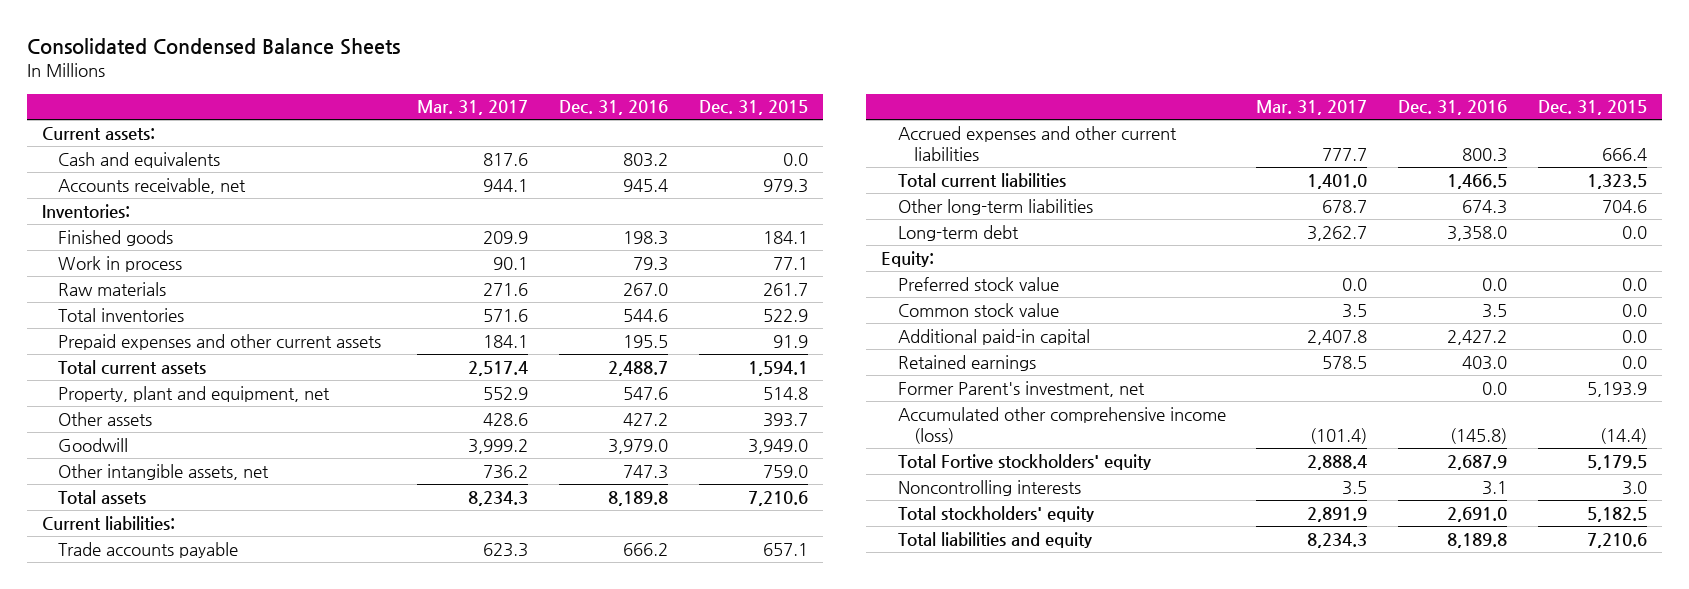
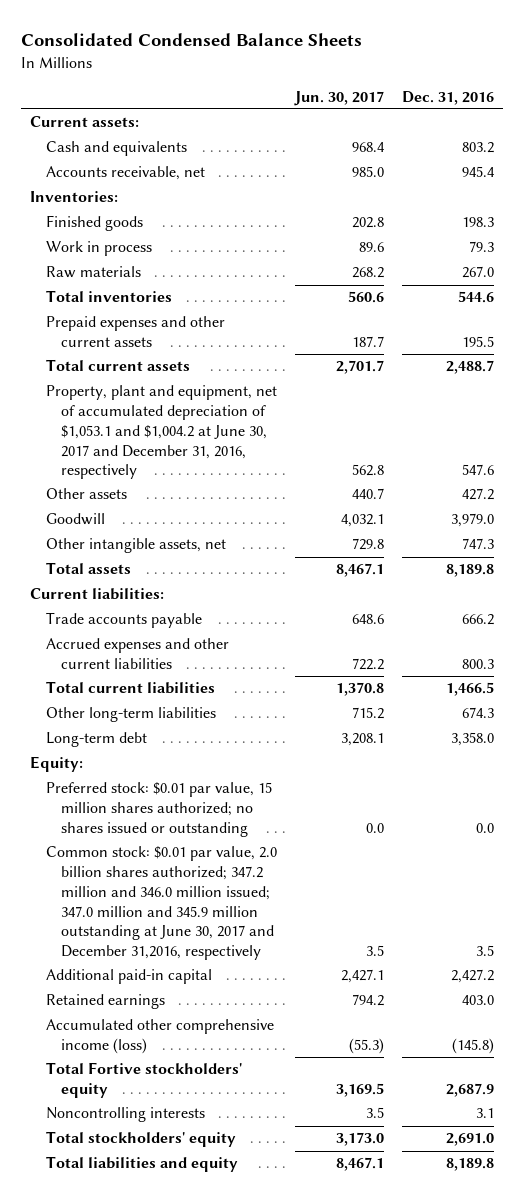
- | Mar. 31, 2017 | Dec. 31, 2016 | Dec. 31, 2015
+ | Jun. 30, 2017 | Dec. 31, 2016
- Property, plant and equipment, net | 552.9 | 547.6 | 514.8
+ Property, plant and equipment, net of accumulated depreciation of $1,053.1 and $1,004.2 at June 30, 2017 and December 31, 2016, respectively | 562.8 | 547.6
- Preferred stock value | 0.0 | 0.0 | 0.0
- Common stock value | 3.5 | 3.5 | 0.0
+ Preferred stock: $0.01 par value, 15 million shares authorized; no shares issued or outstanding | 0.0 | 0.0
+ Common stock: $0.01 par value, 2.0 billion shares authorized; 347.2 million and 346.0 million issued; 347.0 million and 345.9 million outstanding at June 30, 2017 and December 31,2016, respectively | 3.5 | 3.5
- Former Parent's investment, net | | 0.0 | 5,193.9

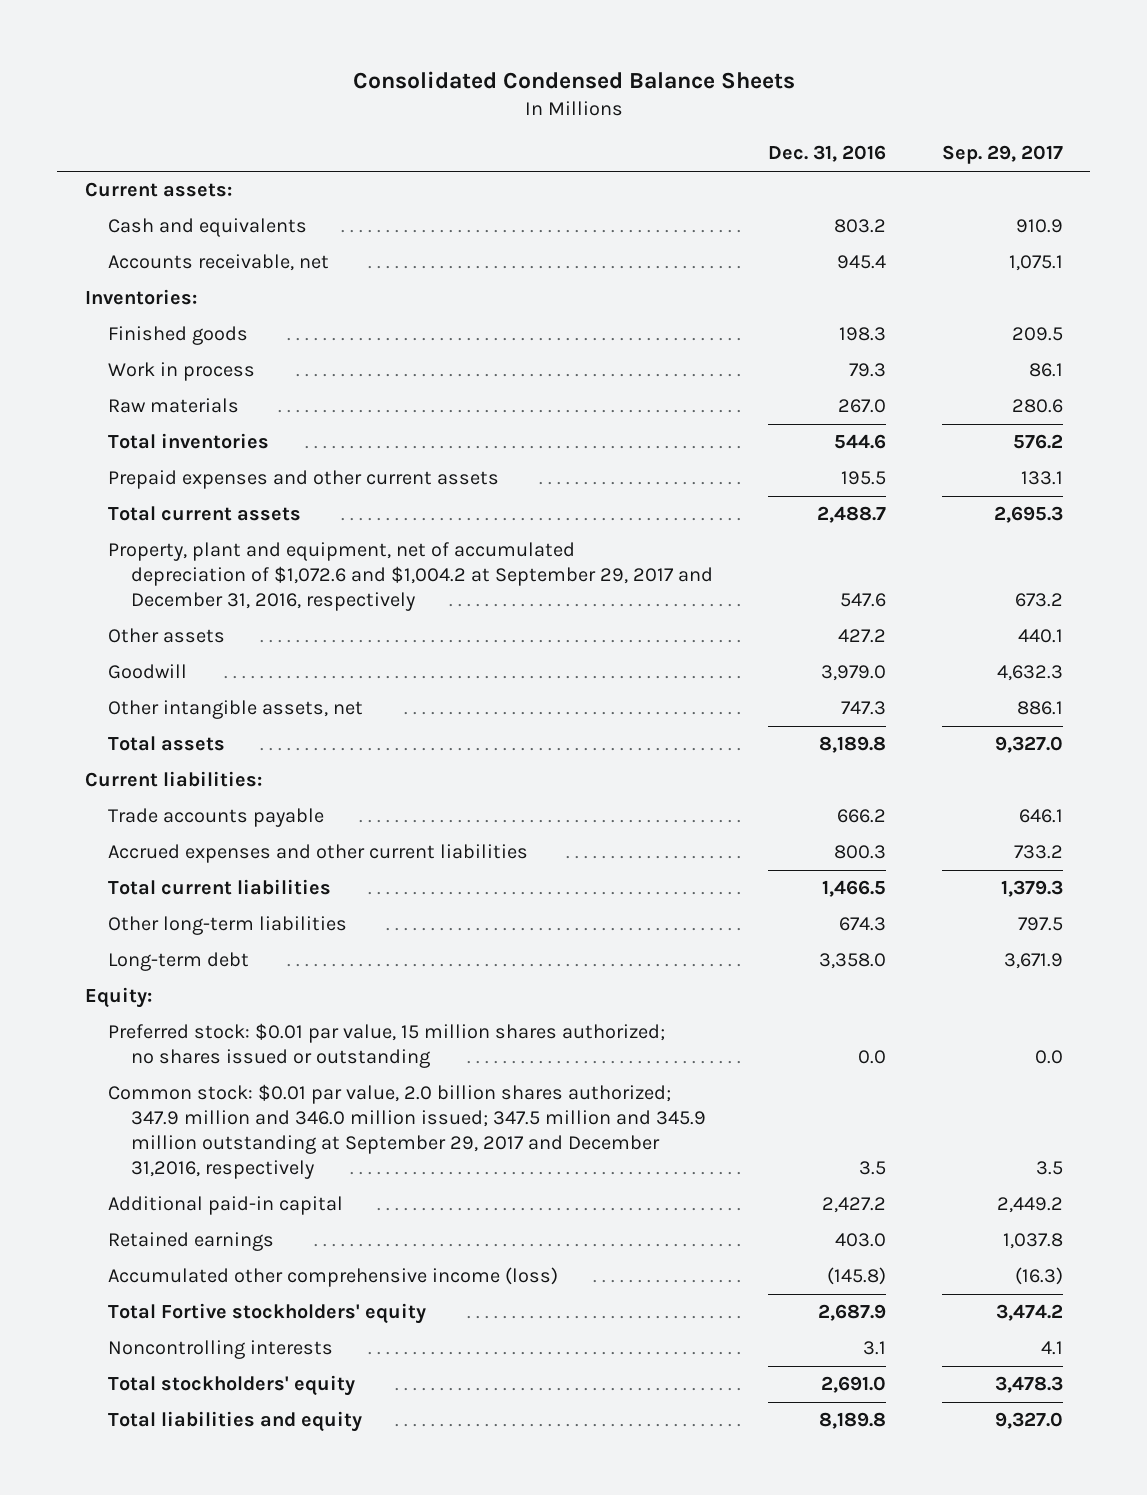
- | Jun. 30, 2017 | Dec. 31, 2016
+ | Dec. 31, 2016 | Sep. 29, 2017
- Property, plant and equipment, net of accumulated depreciation of $1,053.1 and $1,004.2 at June 30, 2017 and December 31, 2016, respectively | 562.8 | 547.6
+ Property, plant and equipment, net of accumulated depreciation of $1,072.6 and $1,004.2 at September 29, 2017 and December 31, 2016, respectively | 547.6 | 673.2
- Common stock: $0.01 par value, 2.0 billion shares authorized; 347.2 million and 346.0 million issued; 347.0 million and 345.9 million outstanding at June 30, 2017 and December 31,2016, respectively | 3.5 | 3.5
+ Common stock: $0.01 par value, 2.0 billion shares authorized; 347.9 million and 346.0 million issued; 347.5 million and 345.9 million outstanding at September 29, 2017 and December 31,2016, respectively | 3.5 | 3.5

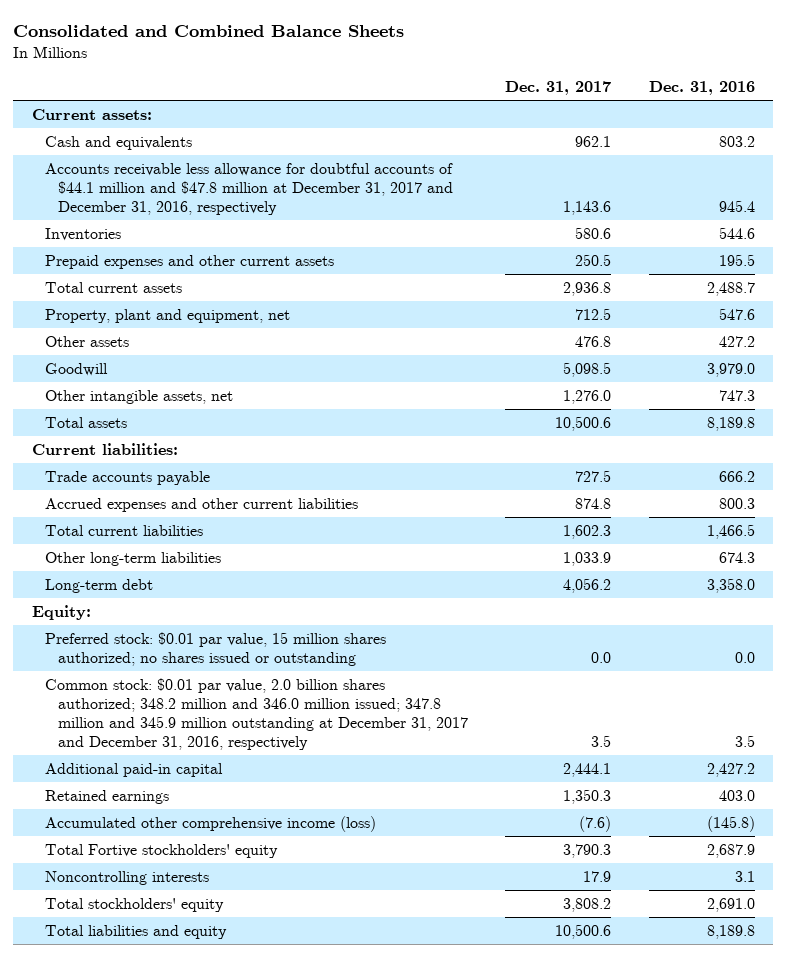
- Consolidated Condensed Balance Sheets
+ Consolidated and Combined Balance Sheets
- | Dec. 31, 2016 | Sep. 29, 2017
+ | Dec. 31, 2017 | Dec. 31, 2016
- Accounts receivable, net | 945.4 | 1,075.1
- Inventories:
- Finished goods | 198.3 | 209.5
- Work in process | 79.3 | 86.1
- Raw materials | 267.0 | 280.6
- Total inventories | 544.6 | 576.2
+ Accounts receivable less allowance for doubtful accounts of $44.1 million and $47.8 million at December 31, 2017 and December 31, 2016, respectively | 1,143.6 | 945.4
+ Inventories | 580.6 | 544.6
- Property, plant and equipment, net of accumulated depreciation of $1,072.6 and $1,004.2 at September 29, 2017 and December 31, 2016, respectively | 547.6 | 673.2
+ Property, plant and equipment, net | 712.5 | 547.6
- Common stock: $0.01 par value, 2.0 billion shares authorized; 347.9 million and 346.0 million issued; 347.5 million and 345.9 million outstanding at September 29, 2017 and December 31,2016, respectively | 3.5 | 3.5
+ Common stock: $0.01 par value, 2.0 billion shares authorized; 348.2 million and 346.0 million issued; 347.8 million and 345.9 million outstanding at December 31, 2017 and December 31, 2016, respectively | 3.5 | 3.5

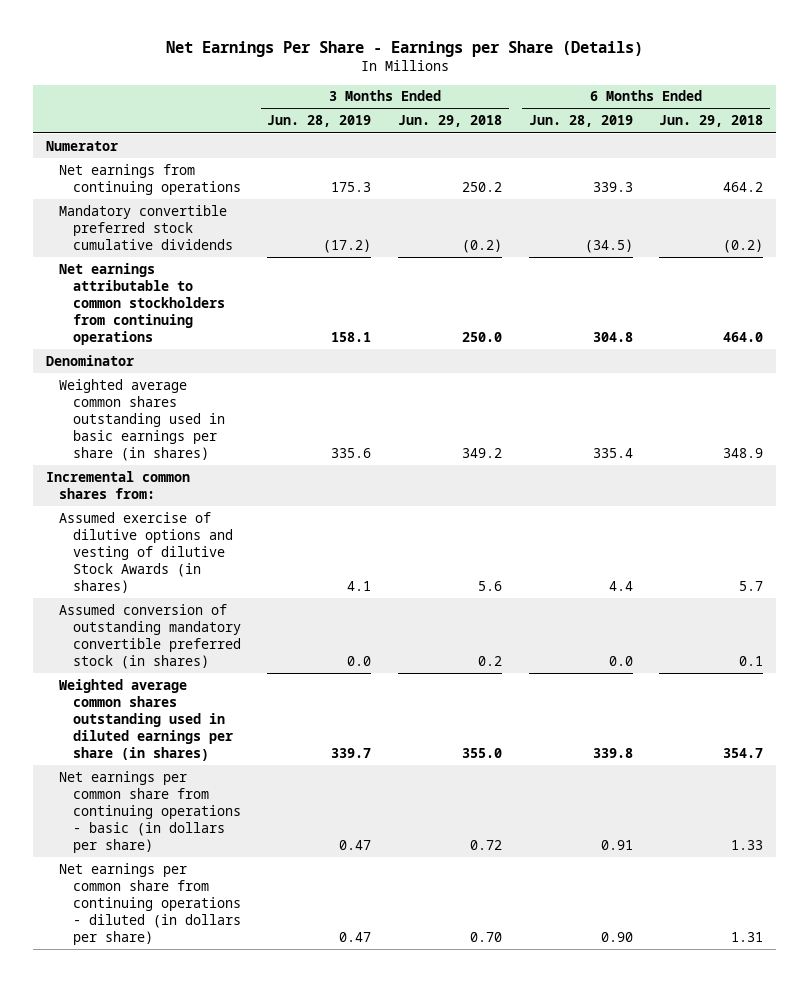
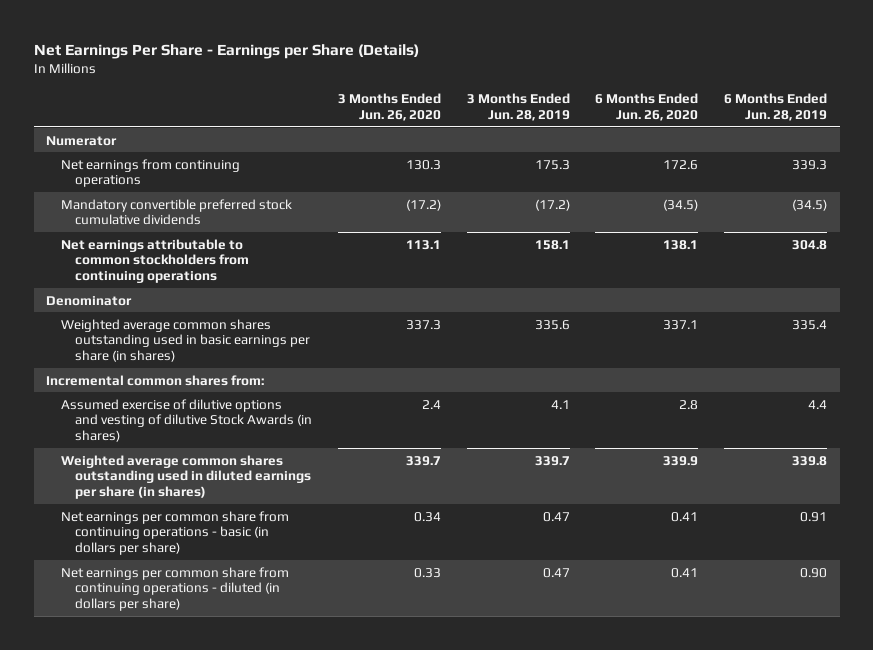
- | 3 Months Ended Jun. 28, 2019 | 3 Months Ended Jun. 29, 2018 | 6 Months Ended Jun. 28, 2019 | 6 Months Ended Jun. 29, 2018
+ | 3 Months Ended Jun. 26, 2020 | 3 Months Ended Jun. 28, 2019 | 6 Months Ended Jun. 26, 2020 | 6 Months Ended Jun. 28, 2019
- Assumed conversion of outstanding mandatory convertible preferred stock (in shares) | 0.0 | 0.2 | 0.0 | 0.1

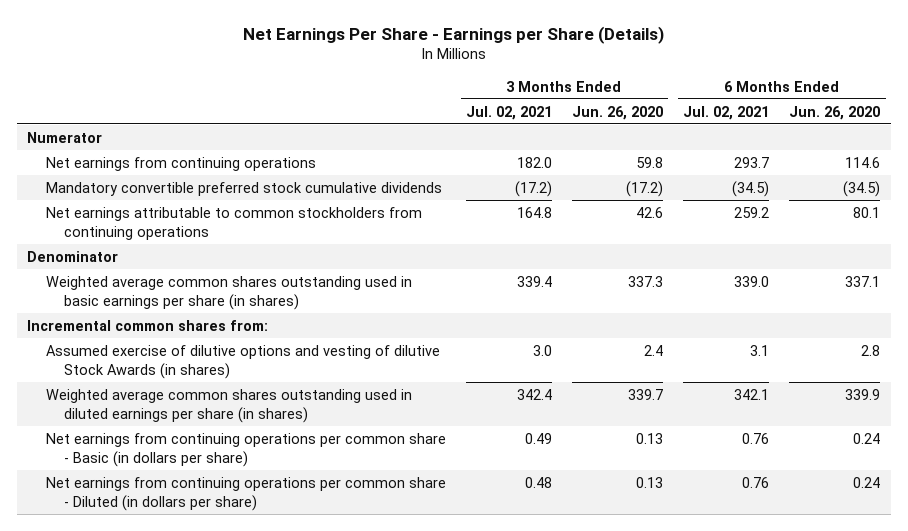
- | 3 Months Ended Jun. 26, 2020 | 3 Months Ended Jun. 28, 2019 | 6 Months Ended Jun. 26, 2020 | 6 Months Ended Jun. 28, 2019
+ | 3 Months Ended Jul. 02, 2021 | 3 Months Ended Jun. 26, 2020 | 6 Months Ended Jul. 02, 2021 | 6 Months Ended Jun. 26, 2020
- Net earnings from continuing operations | 130.3 | 175.3 | 172.6 | 339.3
+ Net earnings from continuing operations | 182.0 | 59.8 | 293.7 | 114.6
- Net earnings attributable to common stockholders from continuing operations | 113.1 | 158.1 | 138.1 | 304.8
+ Net earnings attributable to common stockholders from continuing operations | 164.8 | 42.6 | 259.2 | 80.1
- Net earnings per common share from continuing operations - basic (in dollars per share) | 0.34 | 0.47 | 0.41 | 0.91
- Net earnings per common share from continuing operations - diluted (in dollars per share) | 0.33 | 0.47 | 0.41 | 0.90
+ Net earnings from continuing operations per common share - Basic (in dollars per share) | 0.49 | 0.13 | 0.76 | 0.24
+ Net earnings from continuing operations per common share - Diluted (in dollars per share) | 0.48 | 0.13 | 0.76 | 0.24

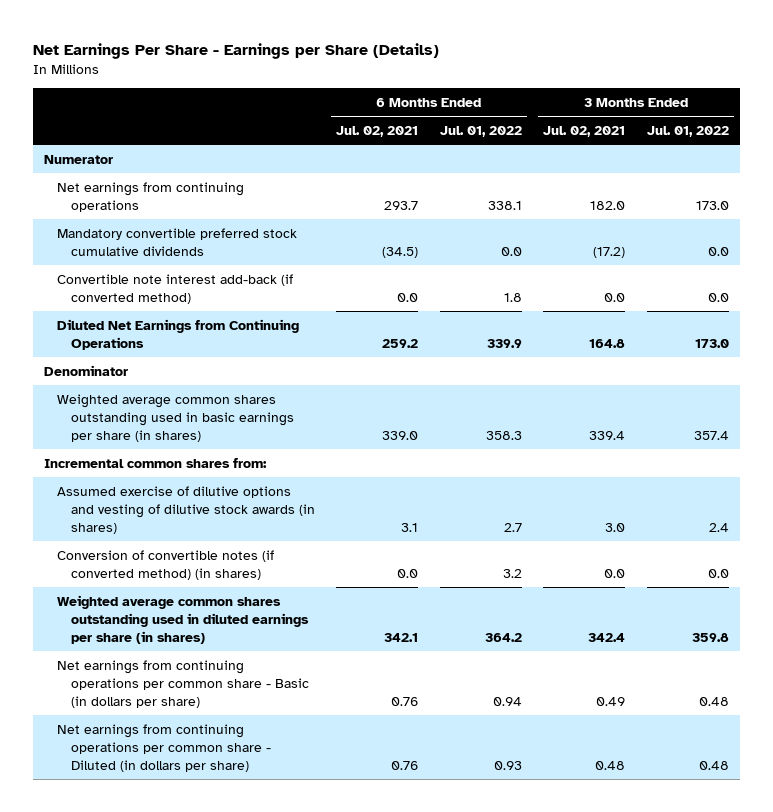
- | 3 Months Ended Jul. 02, 2021 | 3 Months Ended Jun. 26, 2020 | 6 Months Ended Jul. 02, 2021 | 6 Months Ended Jun. 26, 2020
+ | 6 Months Ended Jul. 02, 2021 | 6 Months Ended Jul. 01, 2022 | 3 Months Ended Jul. 02, 2021 | 3 Months Ended Jul. 01, 2022
- Net earnings attributable to common stockholders from continuing operations | 164.8 | 42.6 | 259.2 | 80.1
+ Convertible note interest add-back (if converted method) | 0.0 | 1.8 | 0.0 | 0.0
+ Diluted Net Earnings from Continuing Operations | 259.2 | 339.9 | 164.8 | 173.0
- Assumed exercise of dilutive options and vesting of dilutive Stock Awards (in shares) | 3.0 | 2.4 | 3.1 | 2.8
+ Assumed exercise of dilutive options and vesting of dilutive stock awards (in shares) | 3.1 | 2.7 | 3.0 | 2.4
+ Conversion of convertible notes (if converted method) (in shares) | 0.0 | 3.2 | 0.0 | 0.0

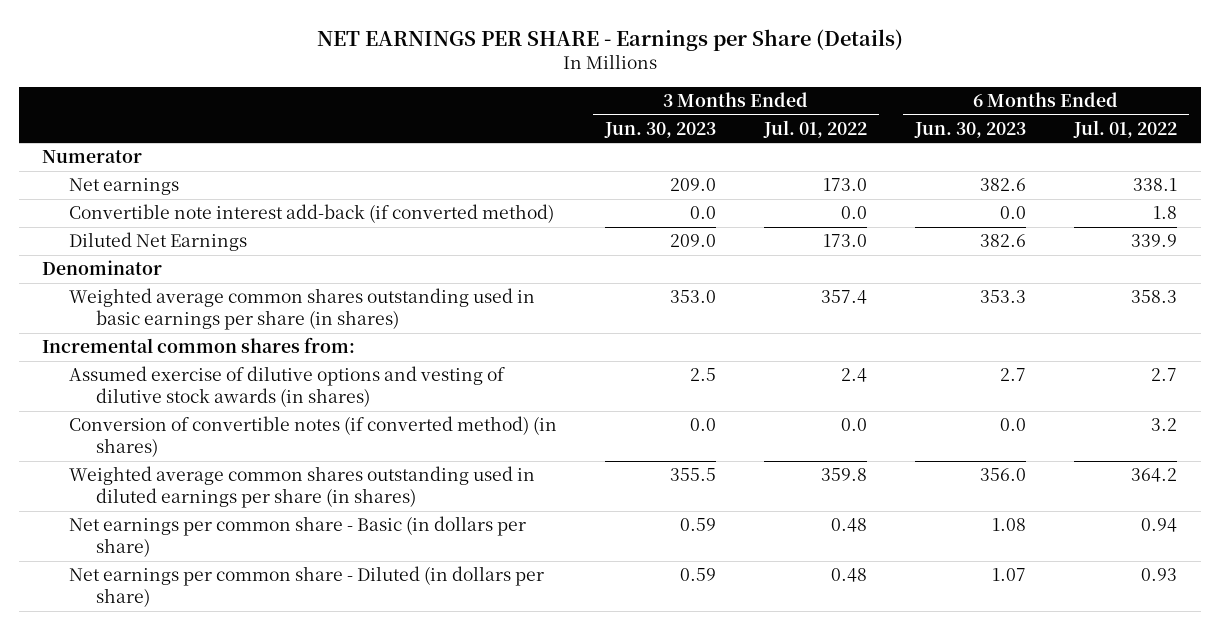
- Net Earnings Per Share - Earnings per Share (Details)
+ NET EARNINGS PER SHARE - Earnings per Share (Details)
- | 6 Months Ended Jul. 02, 2021 | 6 Months Ended Jul. 01, 2022 | 3 Months Ended Jul. 02, 2021 | 3 Months Ended Jul. 01, 2022
+ | 3 Months Ended Jun. 30, 2023 | 3 Months Ended Jul. 01, 2022 | 6 Months Ended Jun. 30, 2023 | 6 Months Ended Jul. 01, 2022
- Net earnings from continuing operations | 293.7 | 338.1 | 182.0 | 173.0
- Mandatory convertible preferred stock cumulative dividends | (34.5) | 0.0 | (17.2) | 0.0
+ Net earnings | 209.0 | 173.0 | 382.6 | 338.1
- Diluted Net Earnings from Continuing Operations | 259.2 | 339.9 | 164.8 | 173.0
+ Diluted Net Earnings | 209.0 | 173.0 | 382.6 | 339.9
- Net earnings from continuing operations per common share - Basic (in dollars per share) | 0.76 | 0.94 | 0.49 | 0.48
- Net earnings from continuing operations per common share - Diluted (in dollars per share) | 0.76 | 0.93 | 0.48 | 0.48
+ Net earnings per common share - Basic (in dollars per share) | 0.59 | 0.48 | 1.08 | 0.94
+ Net earnings per common share - Diluted (in dollars per share) | 0.59 | 0.48 | 1.07 | 0.93

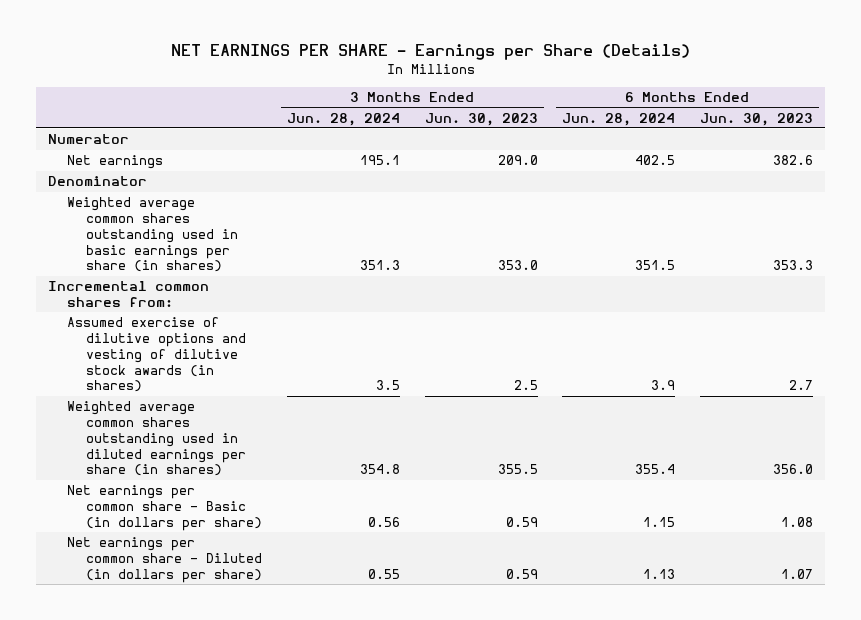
- | 3 Months Ended Jun. 30, 2023 | 3 Months Ended Jul. 01, 2022 | 6 Months Ended Jun. 30, 2023 | 6 Months Ended Jul. 01, 2022
+ | 3 Months Ended Jun. 28, 2024 | 3 Months Ended Jun. 30, 2023 | 6 Months Ended Jun. 28, 2024 | 6 Months Ended Jun. 30, 2023
- Convertible note interest add-back (if converted method) | 0.0 | 0.0 | 0.0 | 1.8
- Diluted Net Earnings | 209.0 | 173.0 | 382.6 | 339.9
- Conversion of convertible notes (if converted method) (in shares) | 0.0 | 0.0 | 0.0 | 3.2

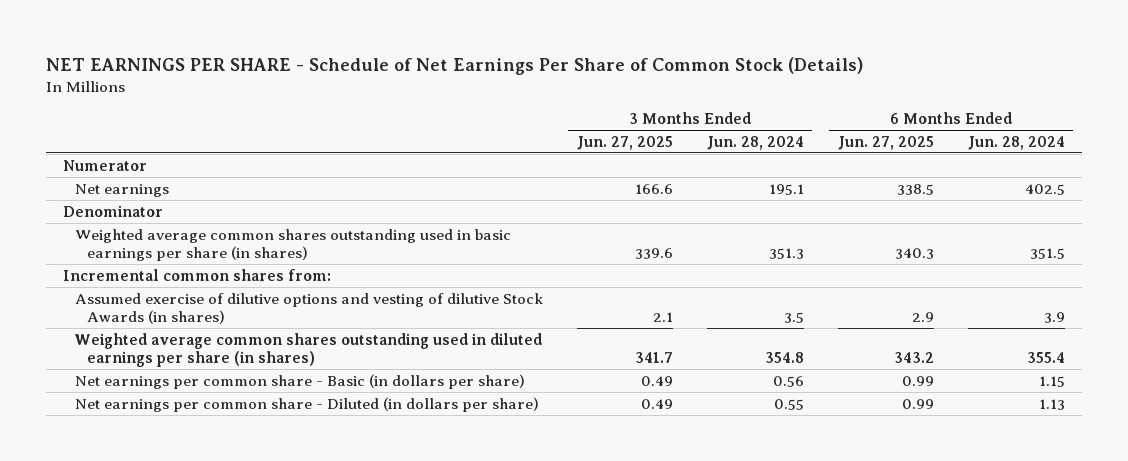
- NET EARNINGS PER SHARE - Earnings per Share (Details)
+ NET EARNINGS PER SHARE - Schedule of Net Earnings Per Share of Common Stock (Details)
- | 3 Months Ended Jun. 28, 2024 | 3 Months Ended Jun. 30, 2023 | 6 Months Ended Jun. 28, 2024 | 6 Months Ended Jun. 30, 2023
+ | 3 Months Ended Jun. 27, 2025 | 3 Months Ended Jun. 28, 2024 | 6 Months Ended Jun. 27, 2025 | 6 Months Ended Jun. 28, 2024
- Assumed exercise of dilutive options and vesting of dilutive stock awards (in shares) | 3.5 | 2.5 | 3.9 | 2.7
+ Assumed exercise of dilutive options and vesting of dilutive Stock Awards (in shares) | 2.1 | 3.5 | 2.9 | 3.9

